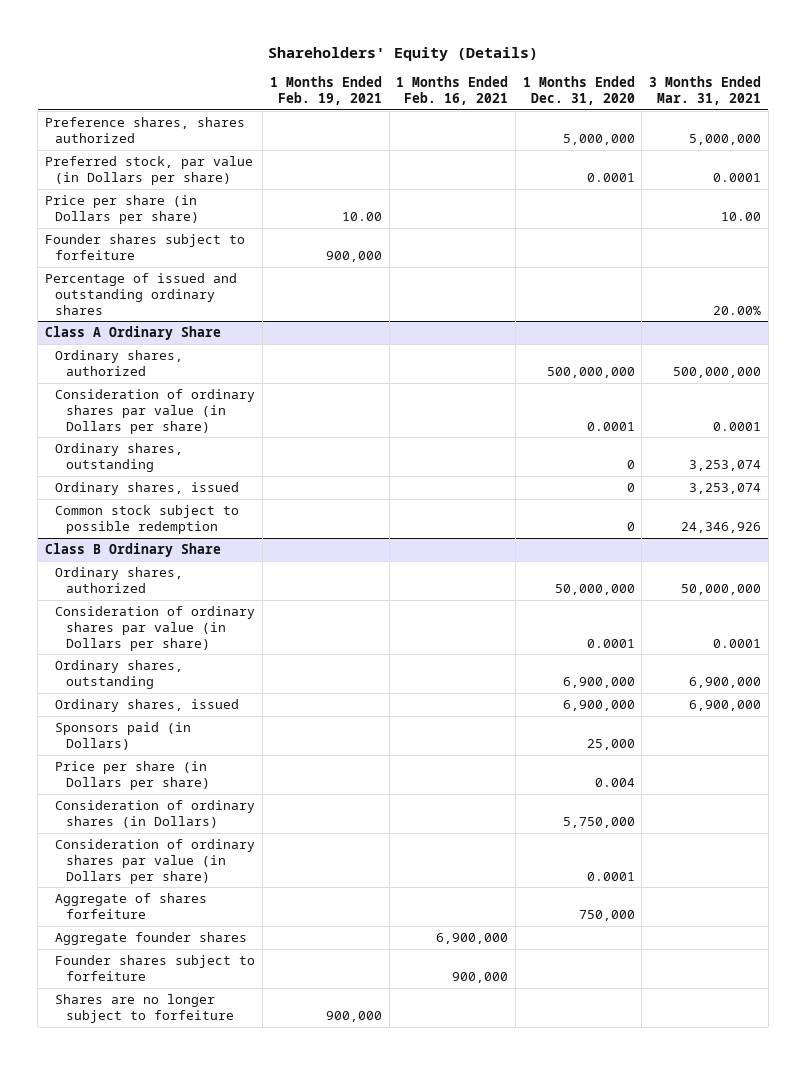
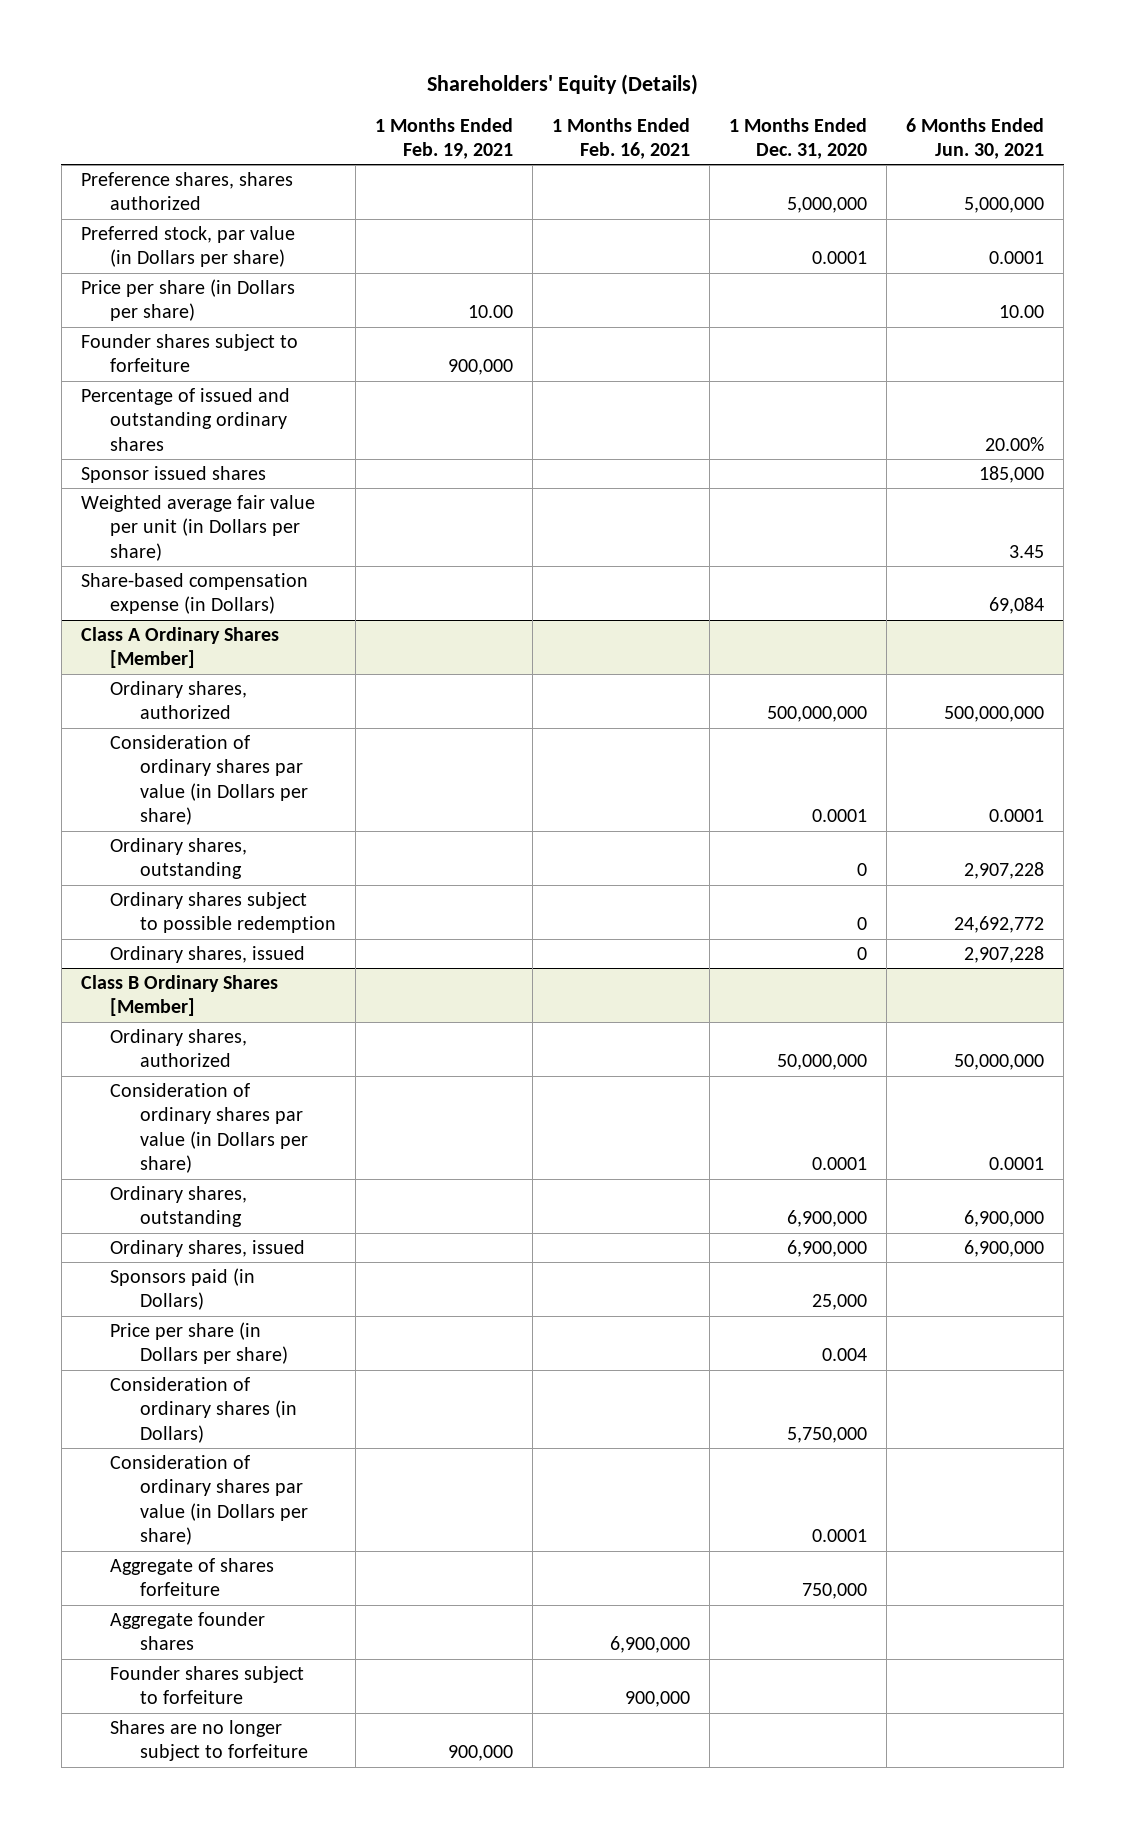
- | 1 Months Ended Feb. 19, 2021 | 1 Months Ended Feb. 16, 2021 | 1 Months Ended Dec. 31, 2020 | 3 Months Ended Mar. 31, 2021
+ | 1 Months Ended Feb. 19, 2021 | 1 Months Ended Feb. 16, 2021 | 1 Months Ended Dec. 31, 2020 | 6 Months Ended Jun. 30, 2021
- Class A Ordinary Share
+ Sponsor issued shares | | | | 185,000
+ Weighted average fair value per unit (in Dollars per share) | | | | 3.45
+ Share-based compensation expense (in Dollars) | | | | 69,084
+ Class A Ordinary Shares [Member]
+ Ordinary shares subject to possible redemption | | | 0 | 24,692,772
- Common stock subject to possible redemption | | | 0 | 24,346,926
- Class B Ordinary Share
+ Class B Ordinary Shares [Member]

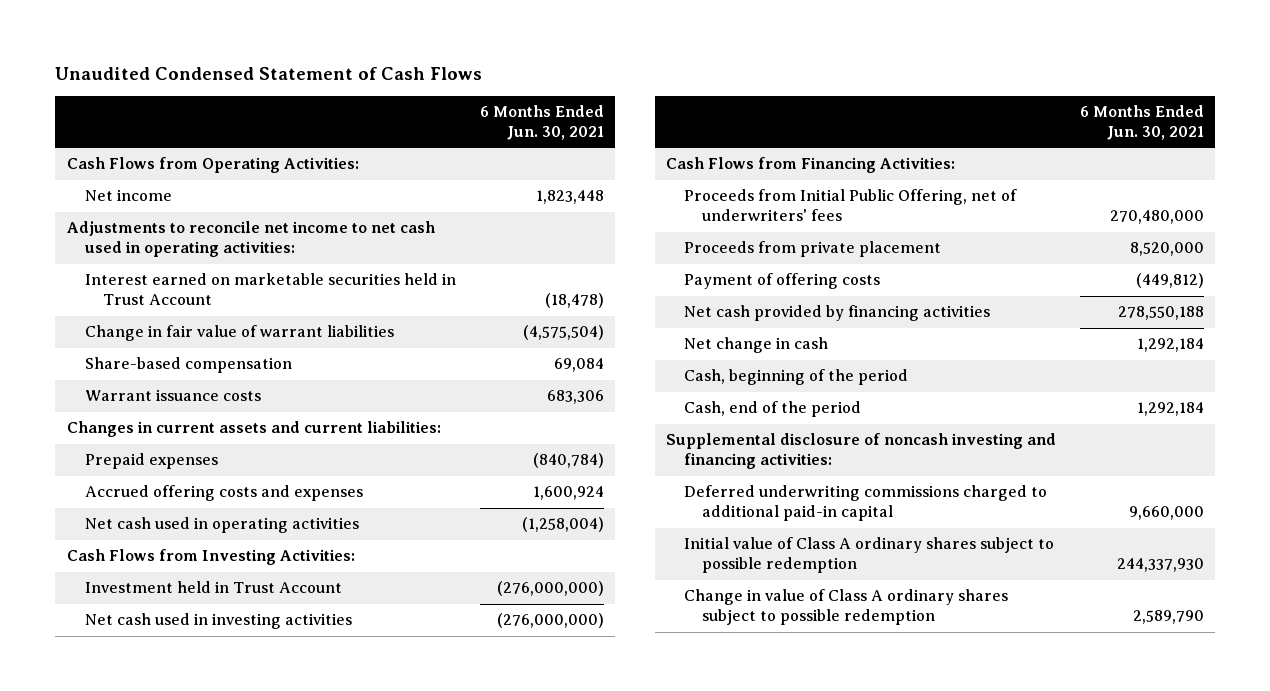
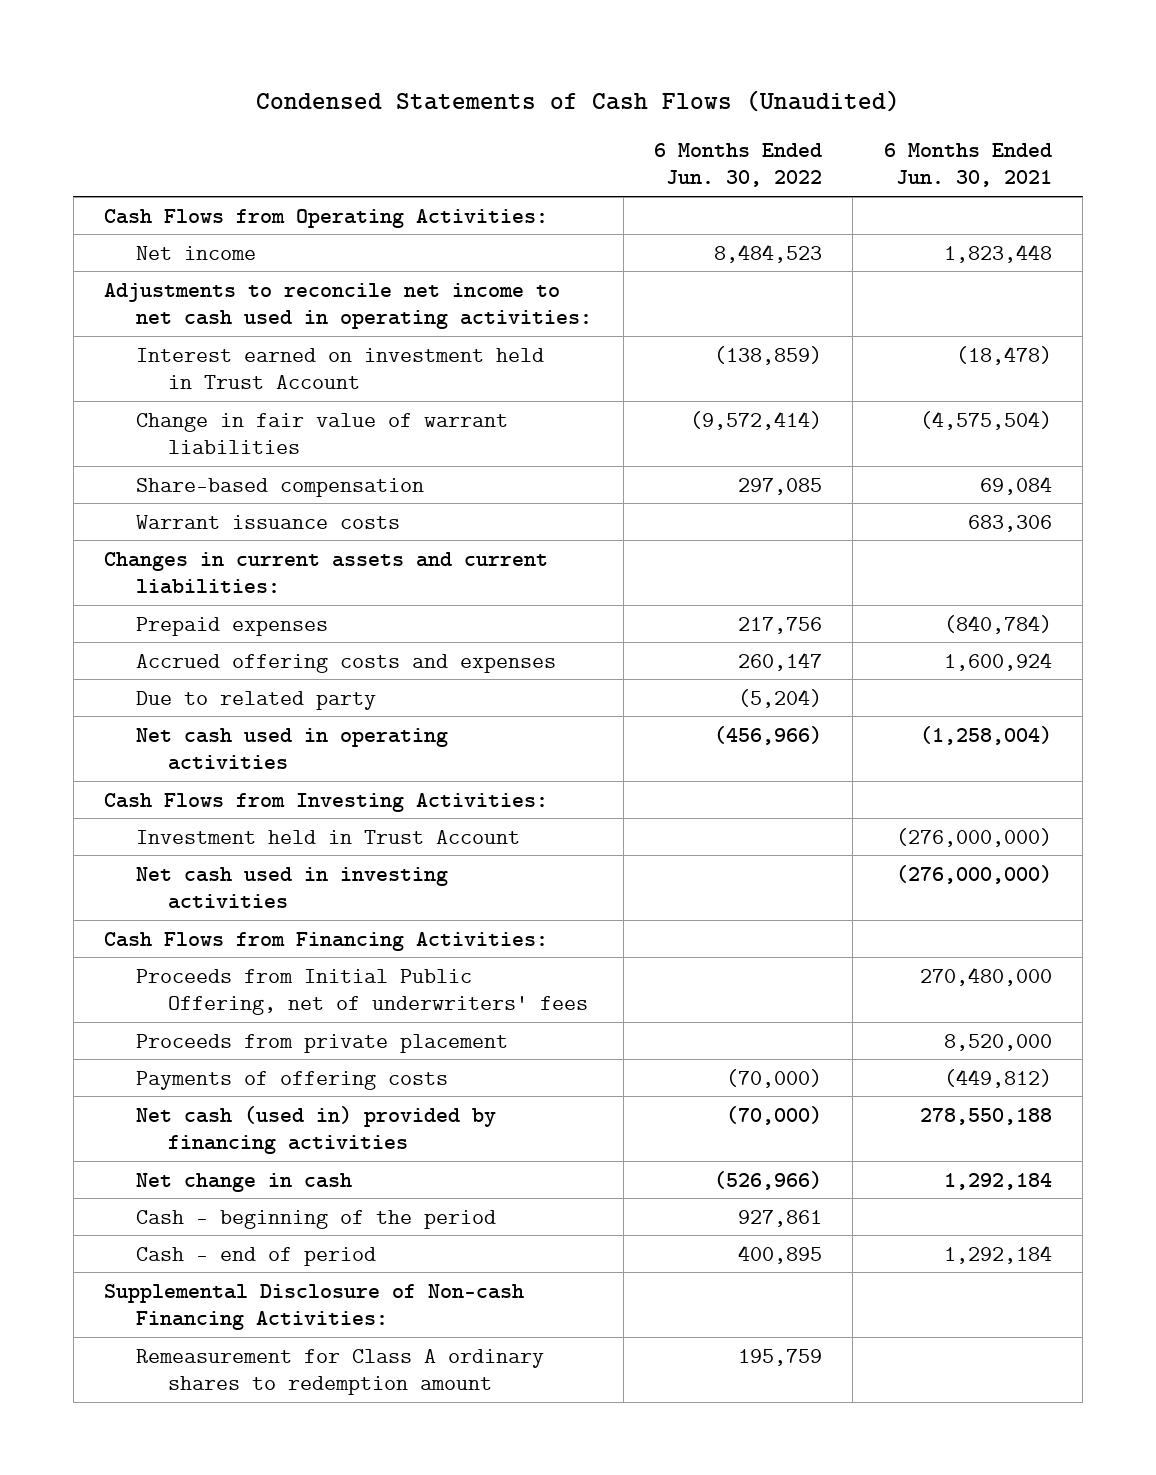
- Unaudited Condensed Statement of Cash Flows
+ Condensed Statements of Cash Flows (Unaudited)
- | 6 Months Ended Jun. 30, 2021
+ | 6 Months Ended Jun. 30, 2022 | 6 Months Ended Jun. 30, 2021
- Interest earned on marketable securities held in Trust Account | (18,478)
+ Interest earned on investment held in Trust Account | (138,859) | (18,478)
+ Due to related party | (5,204) |
- Payment of offering costs | (449,812)
- Net cash provided by financing activities | 278,550,188
+ Payments of offering costs | (70,000) | (449,812)
+ Net cash (used in) provided by financing activities | (70,000) | 278,550,188
- Cash, beginning of the period
- Cash, end of the period | 1,292,184
- Supplemental disclosure of noncash investing and financing activities:
- Deferred underwriting commissions charged to additional paid-in capital | 9,660,000
- Initial value of Class A ordinary shares subject to possible redemption | 244,337,930
- Change in value of Class A ordinary shares subject to possible redemption | 2,589,790
+ Cash - beginning of the period | 927,861 |
+ Cash - end of period | 400,895 | 1,292,184
+ Supplemental Disclosure of Non-cash Financing Activities:
+ Remeasurement for Class A ordinary shares to redemption amount | 195,759 |

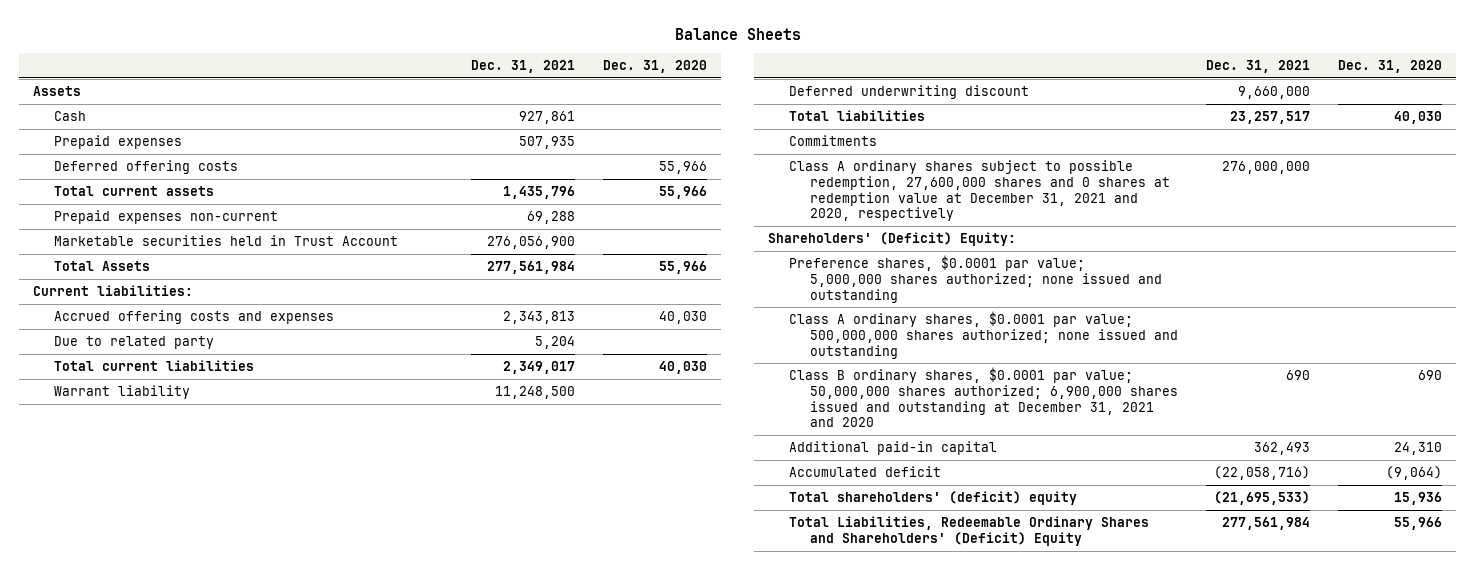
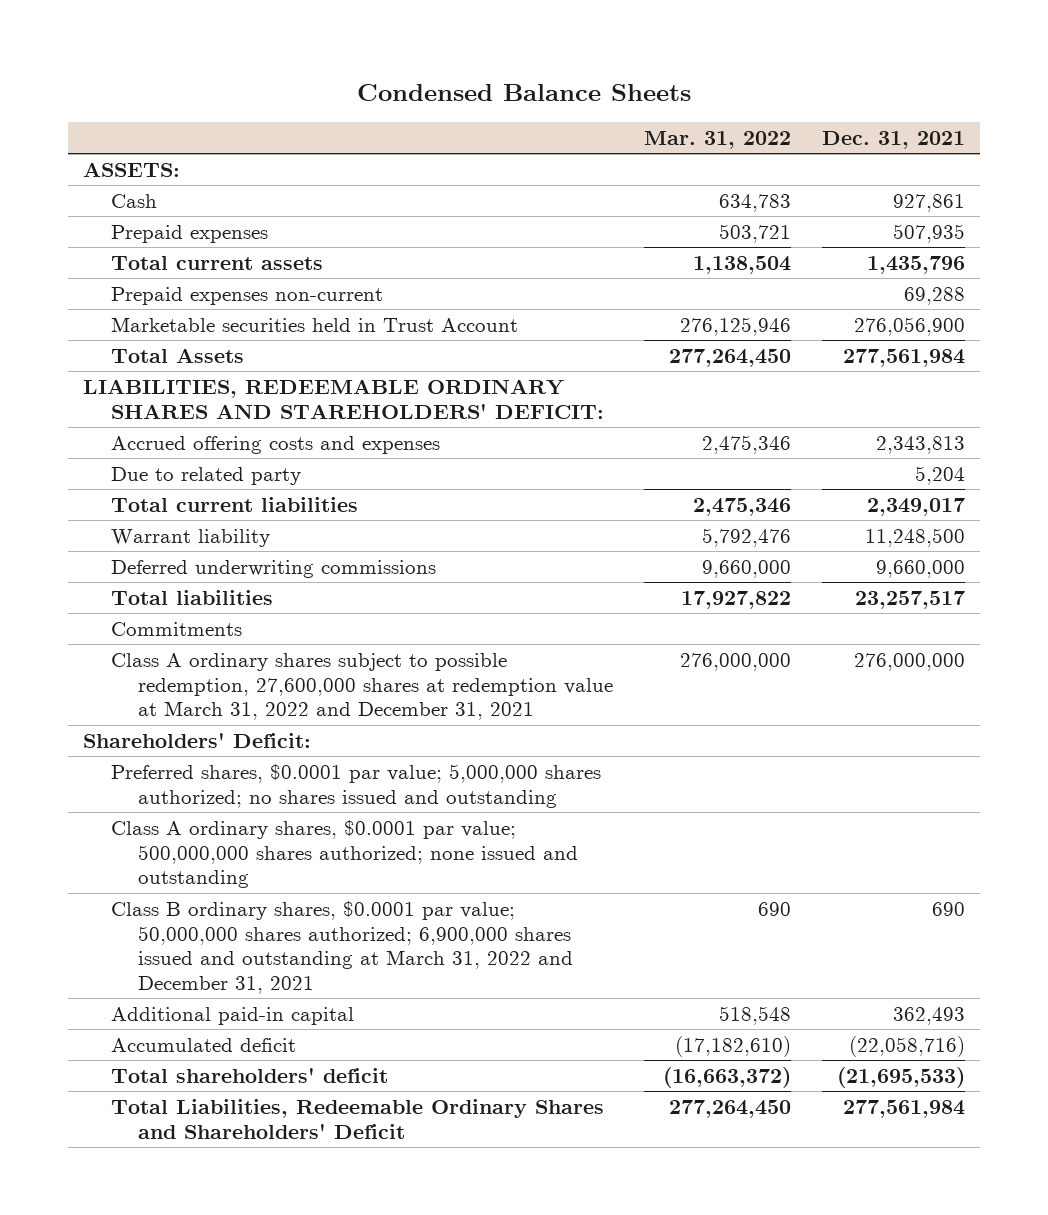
- Balance Sheets
+ Condensed Balance Sheets
- | Dec. 31, 2021 | Dec. 31, 2020
+ | Mar. 31, 2022 | Dec. 31, 2021
- Assets
+ ASSETS:
- Deferred offering costs | | 55,966
- Current liabilities:
+ LIABILITIES, REDEEMABLE ORDINARY SHARES AND STAREHOLDERS' DEFICIT:
- Deferred underwriting discount | 9,660,000 |
+ Deferred underwriting commissions | 9,660,000 | 9,660,000
- Class A ordinary shares subject to possible redemption, 27,600,000 shares and 0 shares at redemption value at December 31, 2021 and 2020, respectively | 276,000,000 |
- Shareholders' (Deficit) Equity:
- Preference shares, $0.0001 par value; 5,000,000 shares authorized; none issued and outstanding
+ Class A ordinary shares subject to possible redemption, 27,600,000 shares at redemption value at March 31, 2022 and December 31, 2021 | 276,000,000 | 276,000,000
+ Shareholders' Deficit:
+ Preferred shares, $0.0001 par value; 5,000,000 shares authorized; no shares issued and outstanding
- Class B ordinary shares, $0.0001 par value; 50,000,000 shares authorized; 6,900,000 shares issued and outstanding at December 31, 2021 and 2020 | 690 | 690
+ Class B ordinary shares, $0.0001 par value; 50,000,000 shares authorized; 6,900,000 shares issued and outstanding at March 31, 2022 and December 31, 2021 | 690 | 690
- Total shareholders' (deficit) equity | (21,695,533) | 15,936
- Total Liabilities, Redeemable Ordinary Shares and Shareholders' (Deficit) Equity | 277,561,984 | 55,966
+ Total shareholders' deficit | (16,663,372) | (21,695,533)
+ Total Liabilities, Redeemable Ordinary Shares and Shareholders' Deficit | 277,264,450 | 277,561,984

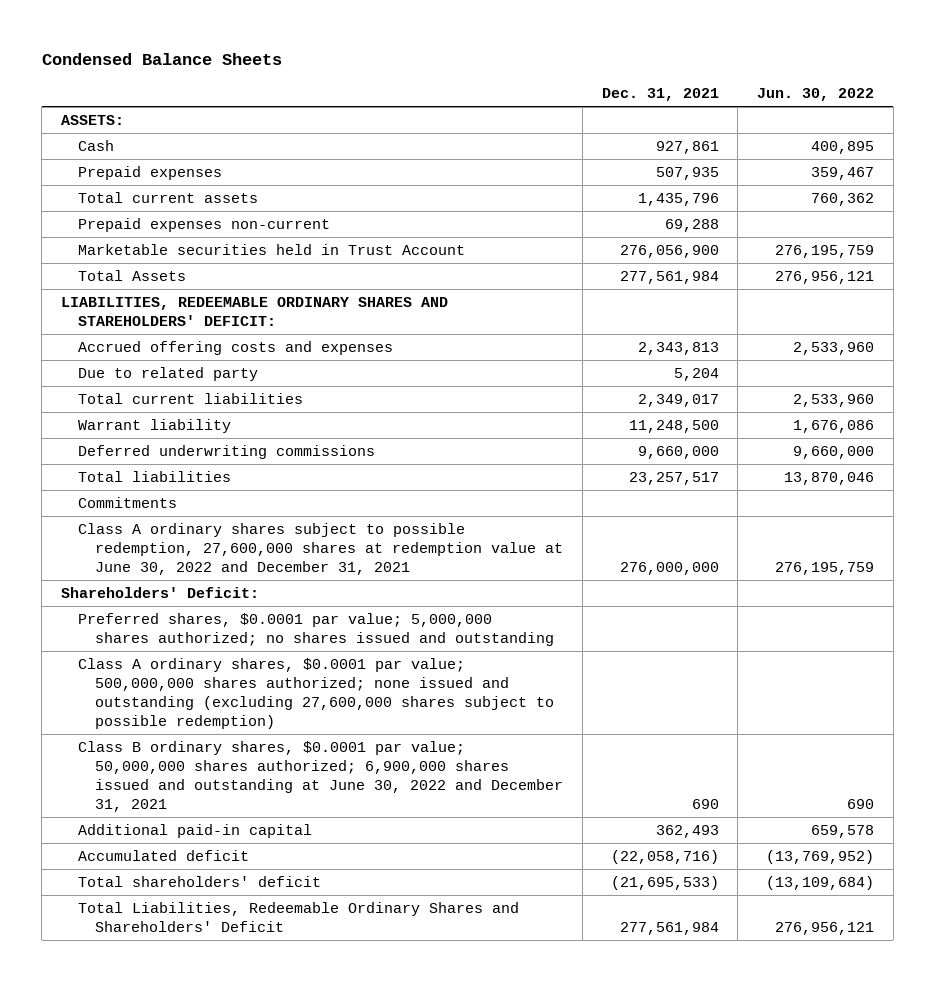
- | Mar. 31, 2022 | Dec. 31, 2021
+ | Dec. 31, 2021 | Jun. 30, 2022
- Class A ordinary shares subject to possible redemption, 27,600,000 shares at redemption value at March 31, 2022 and December 31, 2021 | 276,000,000 | 276,000,000
+ Class A ordinary shares subject to possible redemption, 27,600,000 shares at redemption value at June 30, 2022 and December 31, 2021 | 276,000,000 | 276,195,759
- Class A ordinary shares, $0.0001 par value; 500,000,000 shares authorized; none issued and outstanding
- Class B ordinary shares, $0.0001 par value; 50,000,000 shares authorized; 6,900,000 shares issued and outstanding at March 31, 2022 and December 31, 2021 | 690 | 690
+ Class A ordinary shares, $0.0001 par value; 500,000,000 shares authorized; none issued and outstanding (excluding 27,600,000 shares subject to possible redemption)
+ Class B ordinary shares, $0.0001 par value; 50,000,000 shares authorized; 6,900,000 shares issued and outstanding at June 30, 2022 and December 31, 2021 | 690 | 690

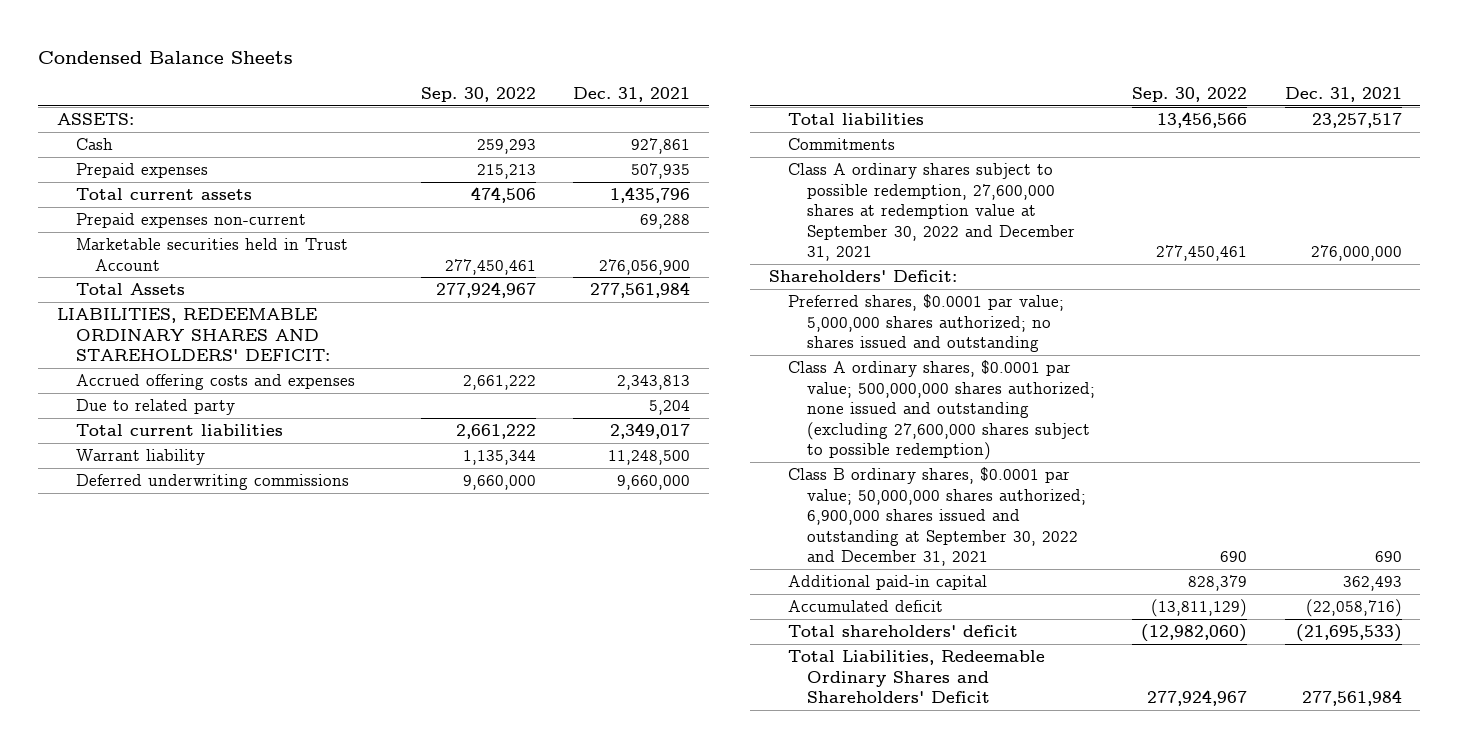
- | Dec. 31, 2021 | Jun. 30, 2022
+ | Sep. 30, 2022 | Dec. 31, 2021
- Class A ordinary shares subject to possible redemption, 27,600,000 shares at redemption value at June 30, 2022 and December 31, 2021 | 276,000,000 | 276,195,759
+ Class A ordinary shares subject to possible redemption, 27,600,000 shares at redemption value at September 30, 2022 and December 31, 2021 | 277,450,461 | 276,000,000
- Class B ordinary shares, $0.0001 par value; 50,000,000 shares authorized; 6,900,000 shares issued and outstanding at June 30, 2022 and December 31, 2021 | 690 | 690
+ Class B ordinary shares, $0.0001 par value; 50,000,000 shares authorized; 6,900,000 shares issued and outstanding at September 30, 2022 and December 31, 2021 | 690 | 690

